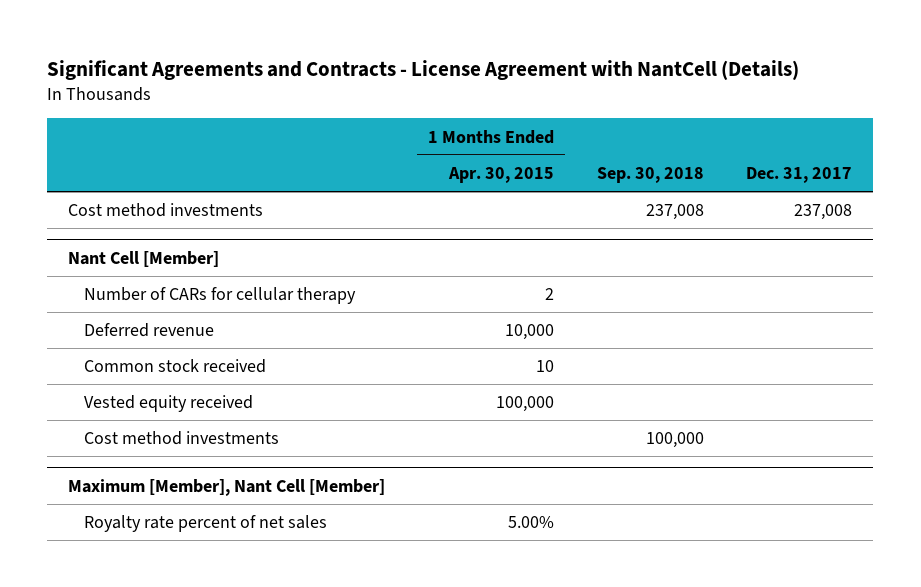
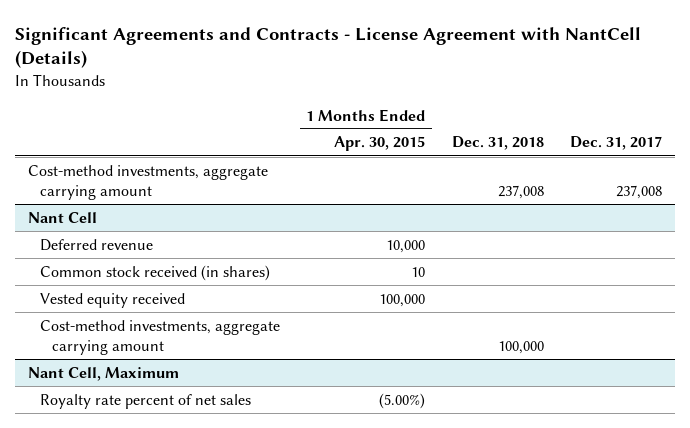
- | 1 Months Ended Apr. 30, 2015 | Sep. 30, 2018 | Dec. 31, 2017
+ | 1 Months Ended Apr. 30, 2015 | Dec. 31, 2018 | Dec. 31, 2017
- Cost method investments | | 237,008 | 237,008
- Nant Cell [Member]
- Number of CARs for cellular therapy | 2 | |
+ Cost-method investments, aggregate carrying amount | | 237,008 | 237,008
+ Nant Cell
- Common stock received | 10 | |
+ Common stock received (in shares) | 10 | |
- Cost method investments | | 100,000 |
- Maximum [Member], Nant Cell [Member]
- Royalty rate percent of net sales | 5.00% | |
+ Cost-method investments, aggregate carrying amount | | 100,000 |
+ Nant Cell, Maximum
+ Royalty rate percent of net sales | (5.00%) | |

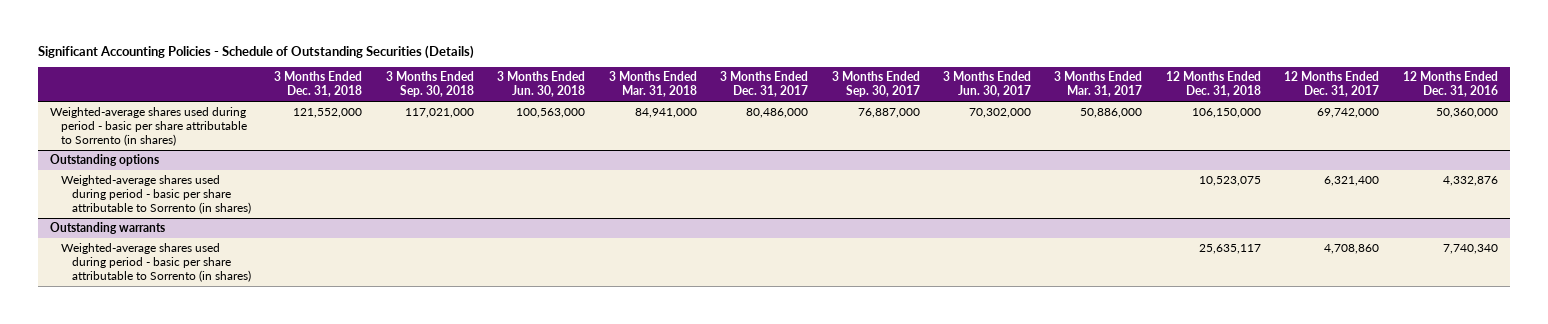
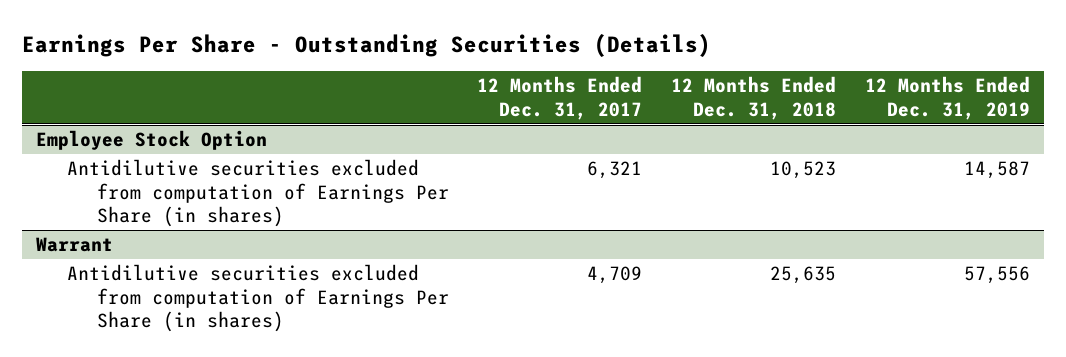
- Significant Accounting Policies - Schedule of Outstanding Securities (Details)
+ Earnings Per Share - Outstanding Securities (Details)
- | 3 Months Ended Dec. 31, 2018 | 3 Months Ended Sep. 30, 2018 | 3 Months Ended Jun. 30, 2018 | 3 Months Ended Mar. 31, 2018 | 3 Months Ended Dec. 31, 2017 | 3 Months Ended Sep. 30, 2017 | 3 Months Ended Jun. 30, 2017 | 3 Months Ended Mar. 31, 2017 | 12 Months Ended Dec. 31, 2018 | 12 Months Ended Dec. 31, 2017 | 12 Months Ended Dec. 31, 2016
+ | 12 Months Ended Dec. 31, 2017 | 12 Months Ended Dec. 31, 2018 | 12 Months Ended Dec. 31, 2019
- Weighted-average shares used during period - basic per share attributable to Sorrento (in shares) | 121,552,000 | 117,021,000 | 100,563,000 | 84,941,000 | 80,486,000 | 76,887,000 | 70,302,000 | 50,886,000 | 106,150,000 | 69,742,000 | 50,360,000
- Outstanding options
- Weighted-average shares used during period - basic per share attributable to Sorrento (in shares) | | | | | | | | | 10,523,075 | 6,321,400 | 4,332,876
- Outstanding warrants
- Weighted-average shares used during period - basic per share attributable to Sorrento (in shares) | | | | | | | | | 25,635,117 | 4,708,860 | 7,740,340
+ Employee Stock Option
+ Antidilutive securities excluded from computation of Earnings Per Share (in shares) | 6,321 | 10,523 | 14,587
+ Warrant
+ Antidilutive securities excluded from computation of Earnings Per Share (in shares) | 4,709 | 25,635 | 57,556

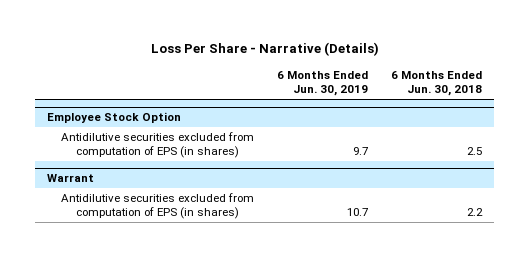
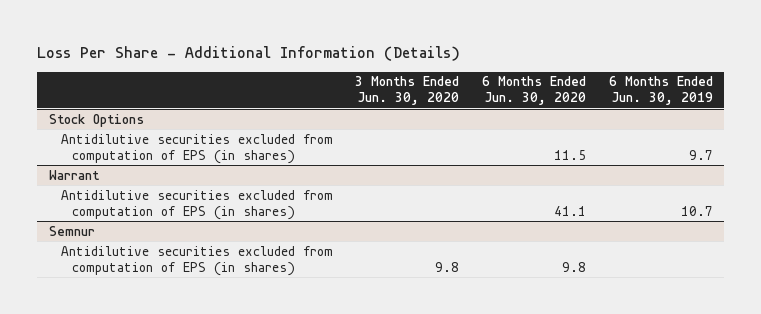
- Loss Per Share - Narrative (Details)
+ Loss Per Share - Additional Information (Details)
- | 6 Months Ended Jun. 30, 2019 | 6 Months Ended Jun. 30, 2018
+ | 3 Months Ended Jun. 30, 2020 | 6 Months Ended Jun. 30, 2020 | 6 Months Ended Jun. 30, 2019
- Employee Stock Option
+ Stock Options
+ Semnur
+ Antidilutive securities excluded from computation of EPS (in shares) | 9.8 | 9.8 |

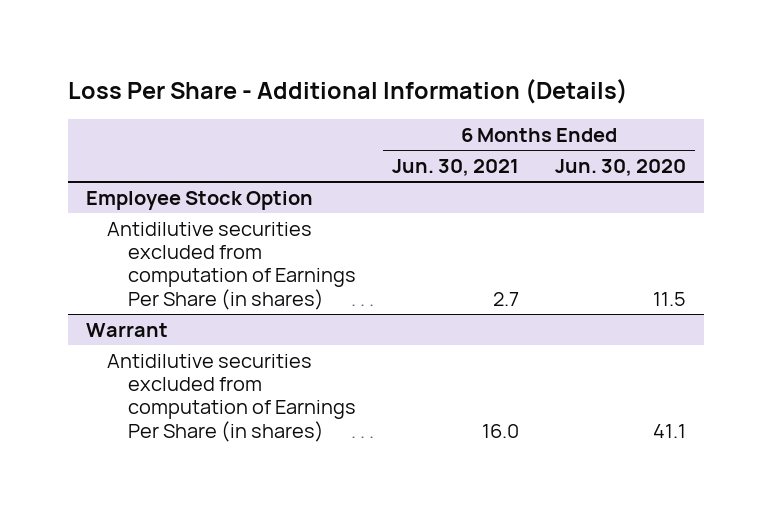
- | 3 Months Ended Jun. 30, 2020 | 6 Months Ended Jun. 30, 2020 | 6 Months Ended Jun. 30, 2019
+ | 6 Months Ended Jun. 30, 2021 | 6 Months Ended Jun. 30, 2020
- Stock Options
- Antidilutive securities excluded from computation of EPS (in shares) | | 11.5 | 9.7
+ Employee Stock Option
+ Antidilutive securities excluded from computation of Earnings Per Share (in shares) | 2.7 | 11.5
@ Warrant
- Antidilutive securities excluded from computation of EPS (in shares) | | 41.1 | 10.7
- Semnur
- Antidilutive securities excluded from computation of EPS (in shares) | 9.8 | 9.8 |
@ Warrant
+ Antidilutive securities excluded from computation of Earnings Per Share (in shares) | 16.0 | 41.1

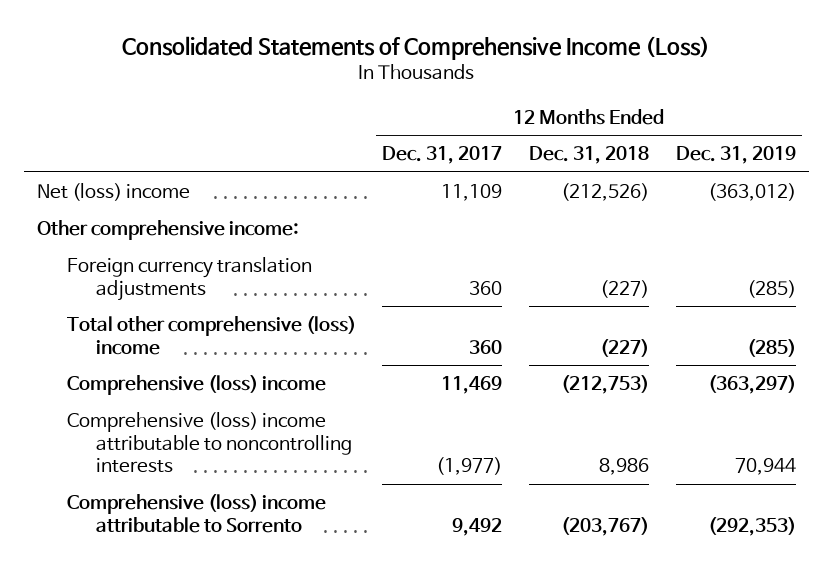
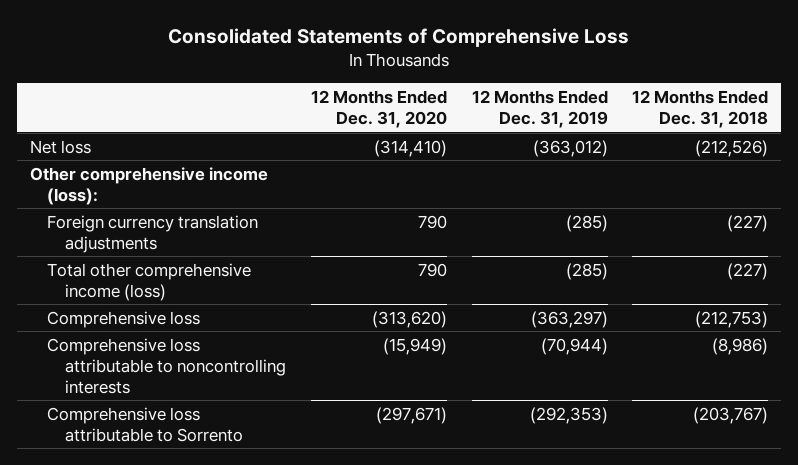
- Consolidated Statements of Comprehensive Income (Loss)
+ Consolidated Statements of Comprehensive Loss
- | 12 Months Ended Dec. 31, 2017 | 12 Months Ended Dec. 31, 2018 | 12 Months Ended Dec. 31, 2019
+ | 12 Months Ended Dec. 31, 2020 | 12 Months Ended Dec. 31, 2019 | 12 Months Ended Dec. 31, 2018
- Net (loss) income | 11,109 | (212,526) | (363,012)
- Other comprehensive income:
+ Net loss | (314,410) | (363,012) | (212,526)
+ Other comprehensive income (loss):
- Total other comprehensive (loss) income | 360 | (227) | (285)
- Comprehensive (loss) income | 11,469 | (212,753) | (363,297)
- Comprehensive (loss) income attributable to noncontrolling interests | (1,977) | 8,986 | 70,944
- Comprehensive (loss) income attributable to Sorrento | 9,492 | (203,767) | (292,353)
+ Total other comprehensive income (loss) | 790 | (285) | (227)
+ Comprehensive loss | (313,620) | (363,297) | (212,753)
+ Comprehensive loss attributable to noncontrolling interests | (15,949) | (70,944) | (8,986)
+ Comprehensive loss attributable to Sorrento | (297,671) | (292,353) | (203,767)

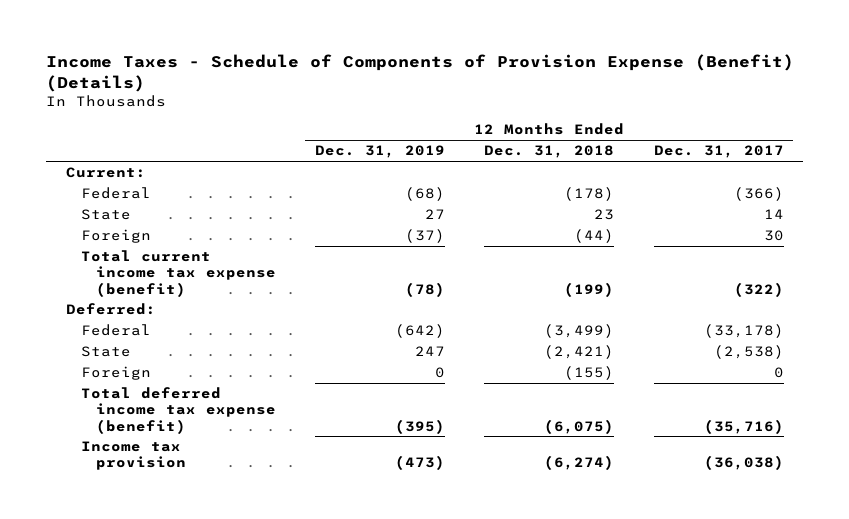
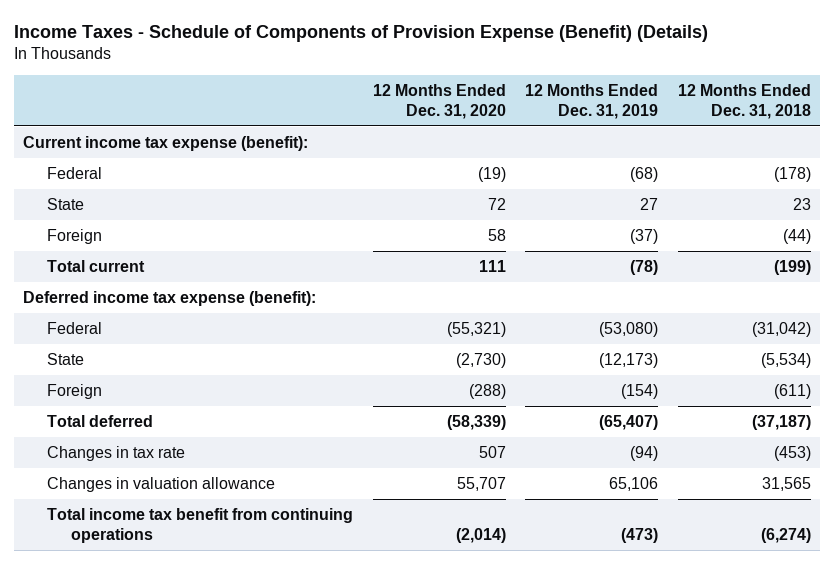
- | 12 Months Ended Dec. 31, 2019 | 12 Months Ended Dec. 31, 2018 | 12 Months Ended Dec. 31, 2017
+ | 12 Months Ended Dec. 31, 2020 | 12 Months Ended Dec. 31, 2019 | 12 Months Ended Dec. 31, 2018
- Current:
+ Current income tax expense (benefit):
- Total current income tax expense (benefit) | (78) | (199) | (322)
- Deferred:
- Federal | (642) | (3,499) | (33,178)
- State | 247 | (2,421) | (2,538)
- Foreign | 0 | (155) | 0
- Total deferred income tax expense (benefit) | (395) | (6,075) | (35,716)
- Income tax provision | (473) | (6,274) | (36,038)
+ Total current | 111 | (78) | (199)
+ Deferred income tax expense (benefit):
+ Federal | (55,321) | (53,080) | (31,042)
+ State | (2,730) | (12,173) | (5,534)
+ Foreign | (288) | (154) | (611)
+ Total deferred | (58,339) | (65,407) | (37,187)
+ Changes in tax rate | 507 | (94) | (453)
+ Changes in valuation allowance | 55,707 | 65,106 | 31,565
+ Total income tax benefit from continuing operations | (2,014) | (473) | (6,274)

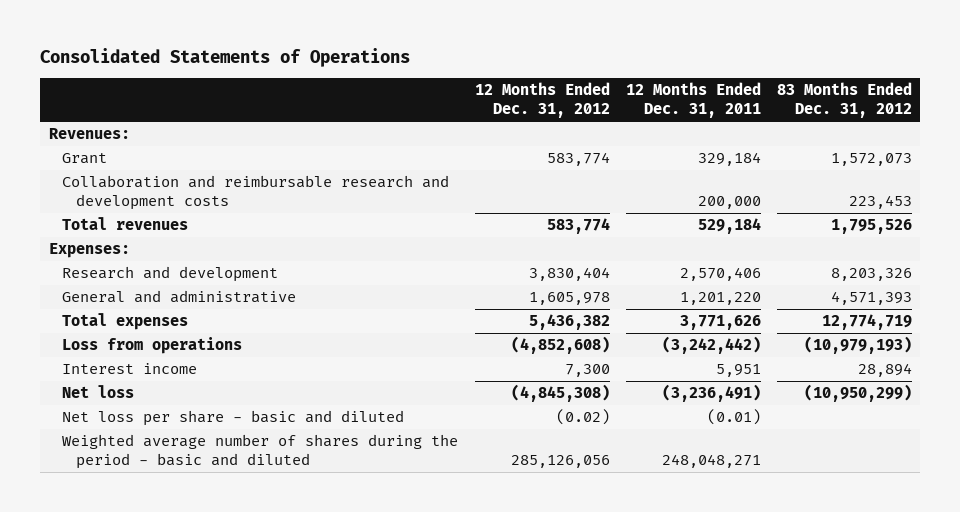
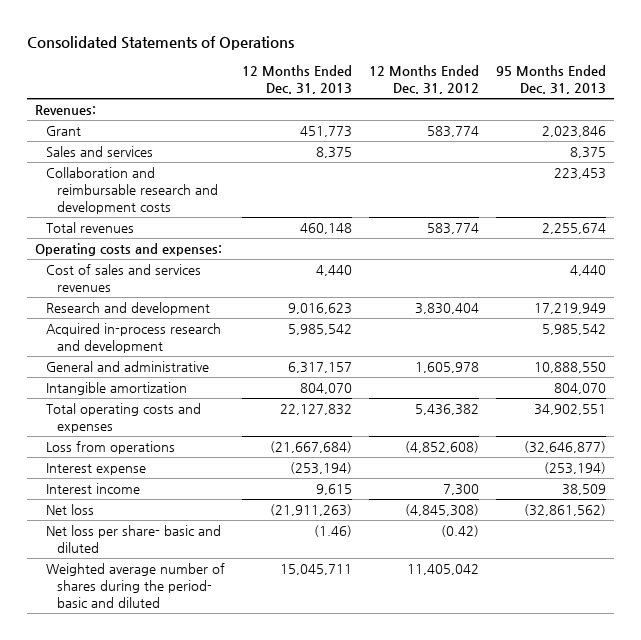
- | 12 Months Ended Dec. 31, 2012 | 12 Months Ended Dec. 31, 2011 | 83 Months Ended Dec. 31, 2012
+ | 12 Months Ended Dec. 31, 2013 | 12 Months Ended Dec. 31, 2012 | 95 Months Ended Dec. 31, 2013
+ Sales and services | 8,375 | | 8,375
- Expenses:
+ Operating costs and expenses:
+ Cost of sales and services revenues | 4,440 | | 4,440
+ Acquired in-process research and development | 5,985,542 | | 5,985,542
- Total expenses | 5,436,382 | 3,771,626 | 12,774,719
+ Intangible amortization | 804,070 | | 804,070
+ Total operating costs and expenses | 22,127,832 | 5,436,382 | 34,902,551
+ Interest expense | (253,194) | | (253,194)
- Net loss per share - basic and diluted | (0.02) | (0.01) |
- Weighted average number of shares during the period - basic and diluted | 285,126,056 | 248,048,271 |
+ Net loss per share- basic and diluted | (1.46) | (0.42) |
+ Weighted average number of shares during the period- basic and diluted | 15,045,711 | 11,405,042 |

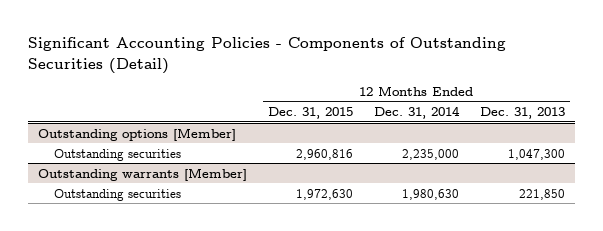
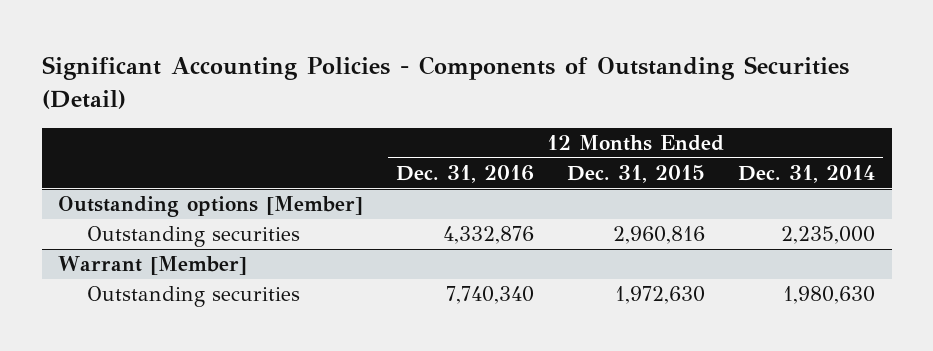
- | 12 Months Ended Dec. 31, 2015 | 12 Months Ended Dec. 31, 2014 | 12 Months Ended Dec. 31, 2013
+ | 12 Months Ended Dec. 31, 2016 | 12 Months Ended Dec. 31, 2015 | 12 Months Ended Dec. 31, 2014
- Outstanding warrants [Member]
+ Warrant [Member]

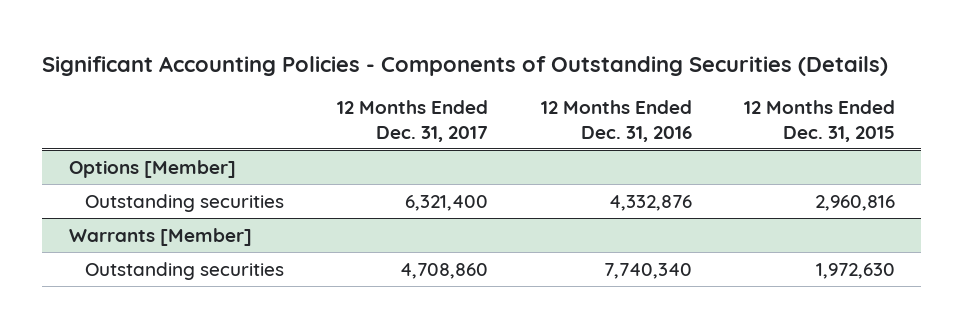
- Significant Accounting Policies - Components of Outstanding Securities (Detail)
+ Significant Accounting Policies - Components of Outstanding Securities (Details)
- | 12 Months Ended Dec. 31, 2016 | 12 Months Ended Dec. 31, 2015 | 12 Months Ended Dec. 31, 2014
+ | 12 Months Ended Dec. 31, 2017 | 12 Months Ended Dec. 31, 2016 | 12 Months Ended Dec. 31, 2015
- Outstanding options [Member]
+ Options [Member]
- Warrant [Member]
+ Warrants [Member]

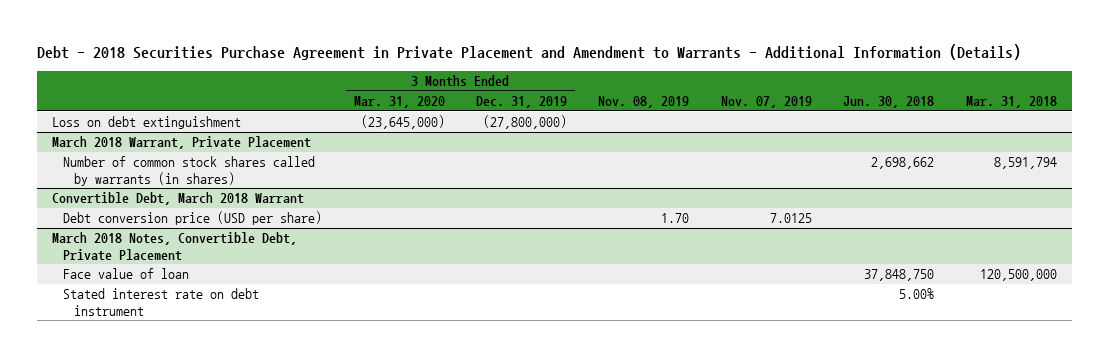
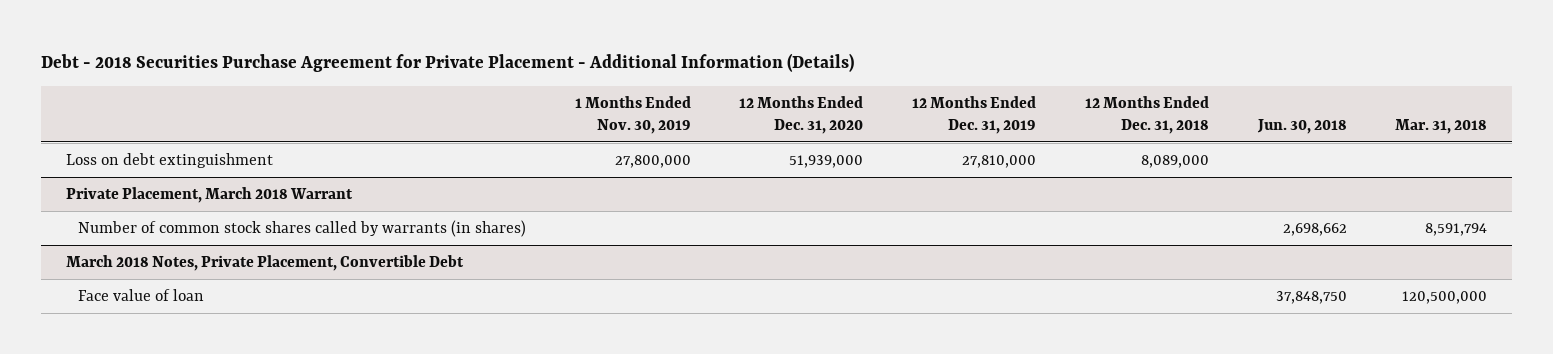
- Debt - 2018 Securities Purchase Agreement in Private Placement and Amendment to Warrants - Additional Information (Details)
+ Debt - 2018 Securities Purchase Agreement for Private Placement - Additional Information (Details)
- | 3 Months Ended Mar. 31, 2020 | 3 Months Ended Dec. 31, 2019 | Nov. 08, 2019 | Nov. 07, 2019 | Jun. 30, 2018 | Mar. 31, 2018
+ | 1 Months Ended Nov. 30, 2019 | 12 Months Ended Dec. 31, 2020 | 12 Months Ended Dec. 31, 2019 | 12 Months Ended Dec. 31, 2018 | Jun. 30, 2018 | Mar. 31, 2018
- March 2018 Warrant, Private Placement
+ Private Placement, March 2018 Warrant
- Convertible Debt, March 2018 Warrant
- Debt conversion price (USD per share) | | | 1.70 | 7.0125 | |
- March 2018 Notes, Convertible Debt, Private Placement
+ March 2018 Notes, Private Placement, Convertible Debt
- Stated interest rate on debt instrument | | | | | 5.00% |

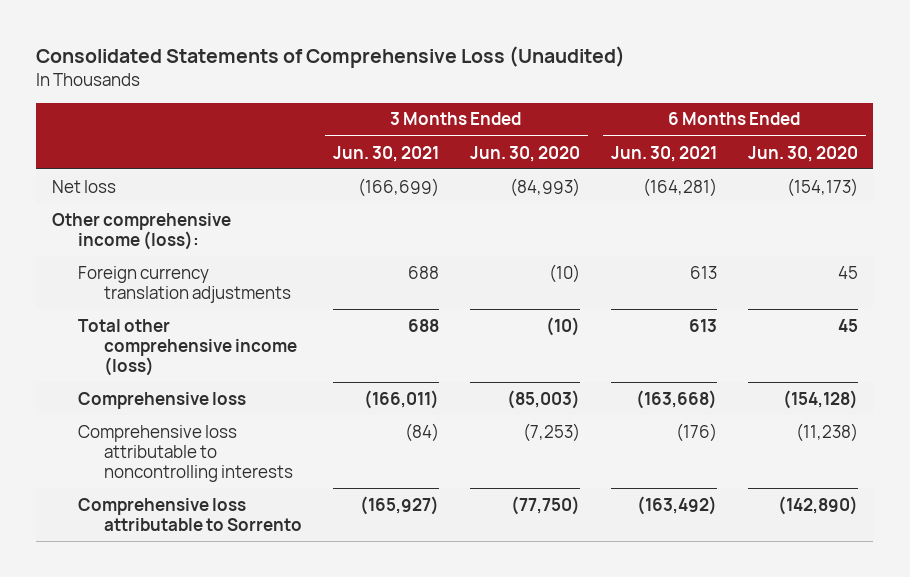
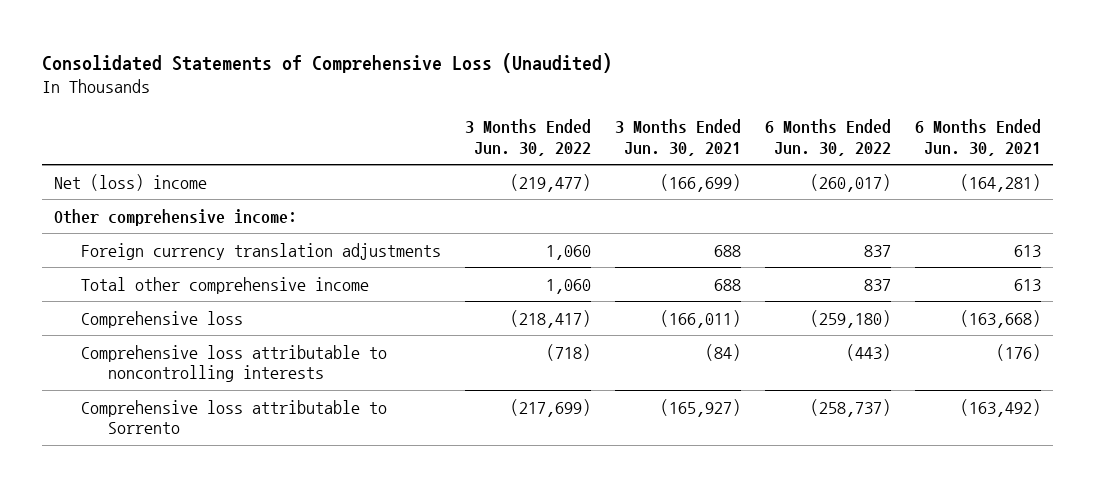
- | 3 Months Ended Jun. 30, 2021 | 3 Months Ended Jun. 30, 2020 | 6 Months Ended Jun. 30, 2021 | 6 Months Ended Jun. 30, 2020
+ | 3 Months Ended Jun. 30, 2022 | 3 Months Ended Jun. 30, 2021 | 6 Months Ended Jun. 30, 2022 | 6 Months Ended Jun. 30, 2021
- Net loss | (166,699) | (84,993) | (164,281) | (154,173)
- Other comprehensive income (loss):
+ Net (loss) income | (219,477) | (166,699) | (260,017) | (164,281)
+ Other comprehensive income:
- Total other comprehensive income (loss) | 688 | (10) | 613 | 45
+ Total other comprehensive income | 1,060 | 688 | 837 | 613

